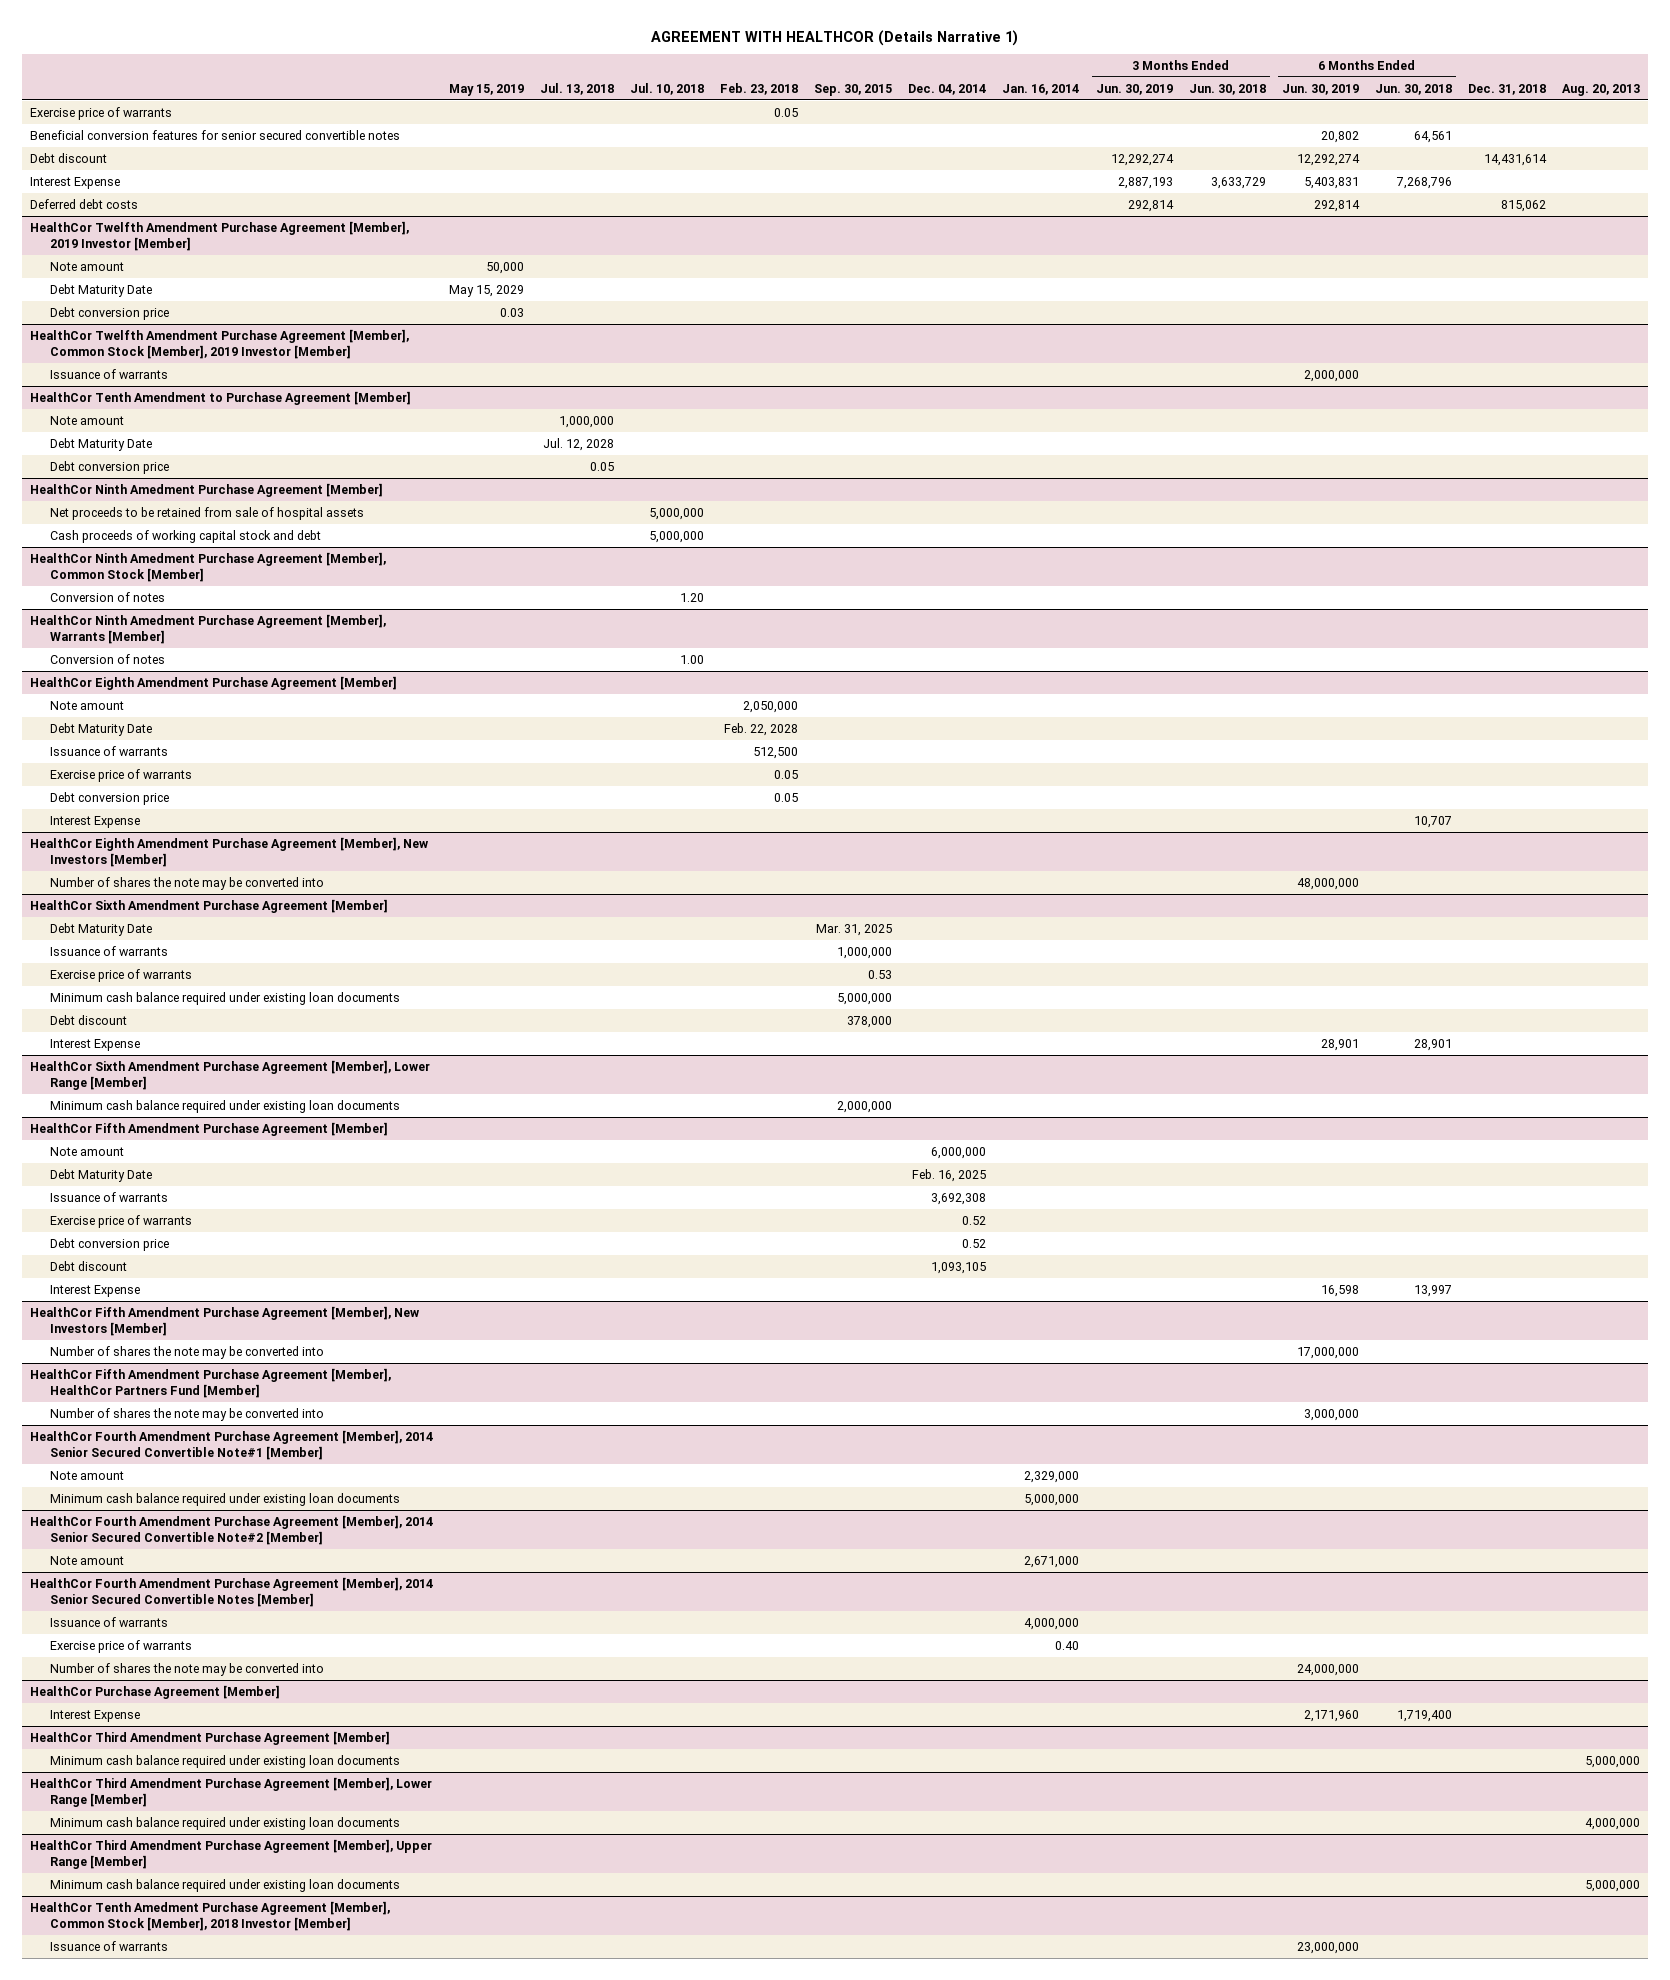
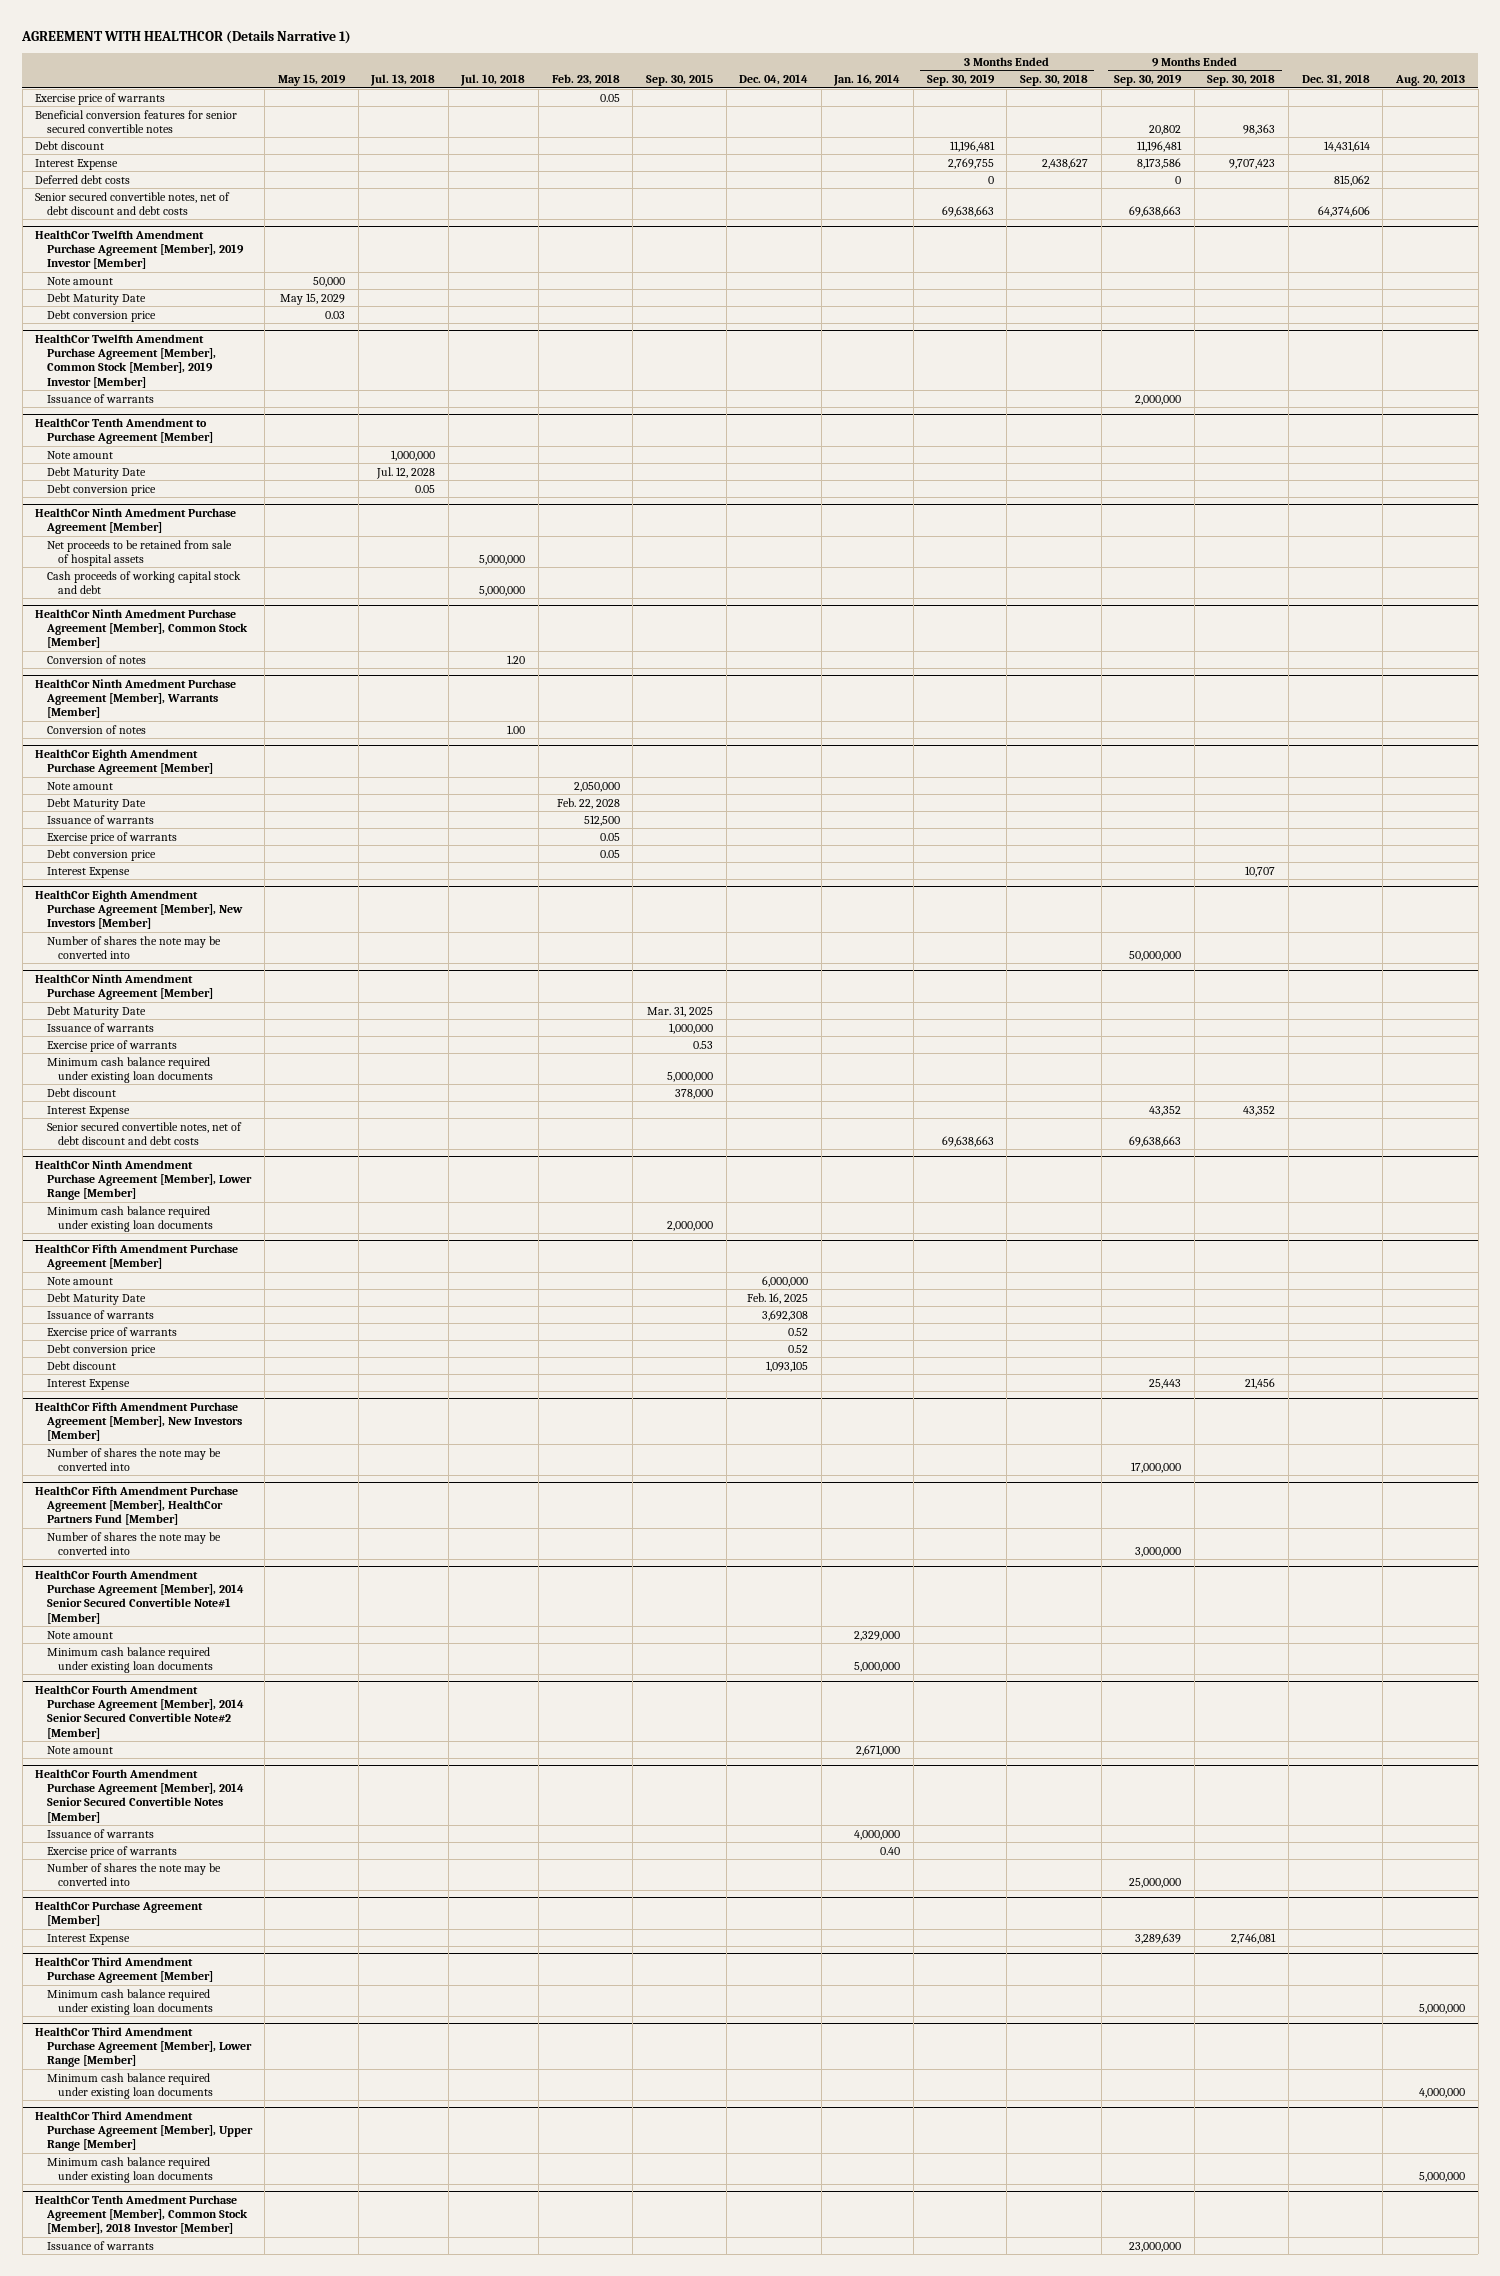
- | May 15, 2019 | Jul. 13, 2018 | Jul. 10, 2018 | Feb. 23, 2018 | Sep. 30, 2015 | Dec. 04, 2014 | Jan. 16, 2014 | 3 Months Ended Jun. 30, 2019 | 3 Months Ended Jun. 30, 2018 | 6 Months Ended Jun. 30, 2019 | 6 Months Ended Jun. 30, 2018 | Dec. 31, 2018 | Aug. 20, 2013
+ | May 15, 2019 | Jul. 13, 2018 | Jul. 10, 2018 | Feb. 23, 2018 | Sep. 30, 2015 | Dec. 04, 2014 | Jan. 16, 2014 | 3 Months Ended Sep. 30, 2019 | 3 Months Ended Sep. 30, 2018 | 9 Months Ended Sep. 30, 2019 | 9 Months Ended Sep. 30, 2018 | Dec. 31, 2018 | Aug. 20, 2013
+ Senior secured convertible notes, net of debt discount and debt costs | | | | | | | | 69,638,663 | | 69,638,663 | | 64,374,606 |
- HealthCor Sixth Amendment Purchase Agreement [Member]
+ HealthCor Ninth Amendment Purchase Agreement [Member]
- HealthCor Sixth Amendment Purchase Agreement [Member], Lower Range [Member]
+ Senior secured convertible notes, net of debt discount and debt costs | | | | | | | | 69,638,663 | | 69,638,663 | | |
+ HealthCor Ninth Amendment Purchase Agreement [Member], Lower Range [Member]

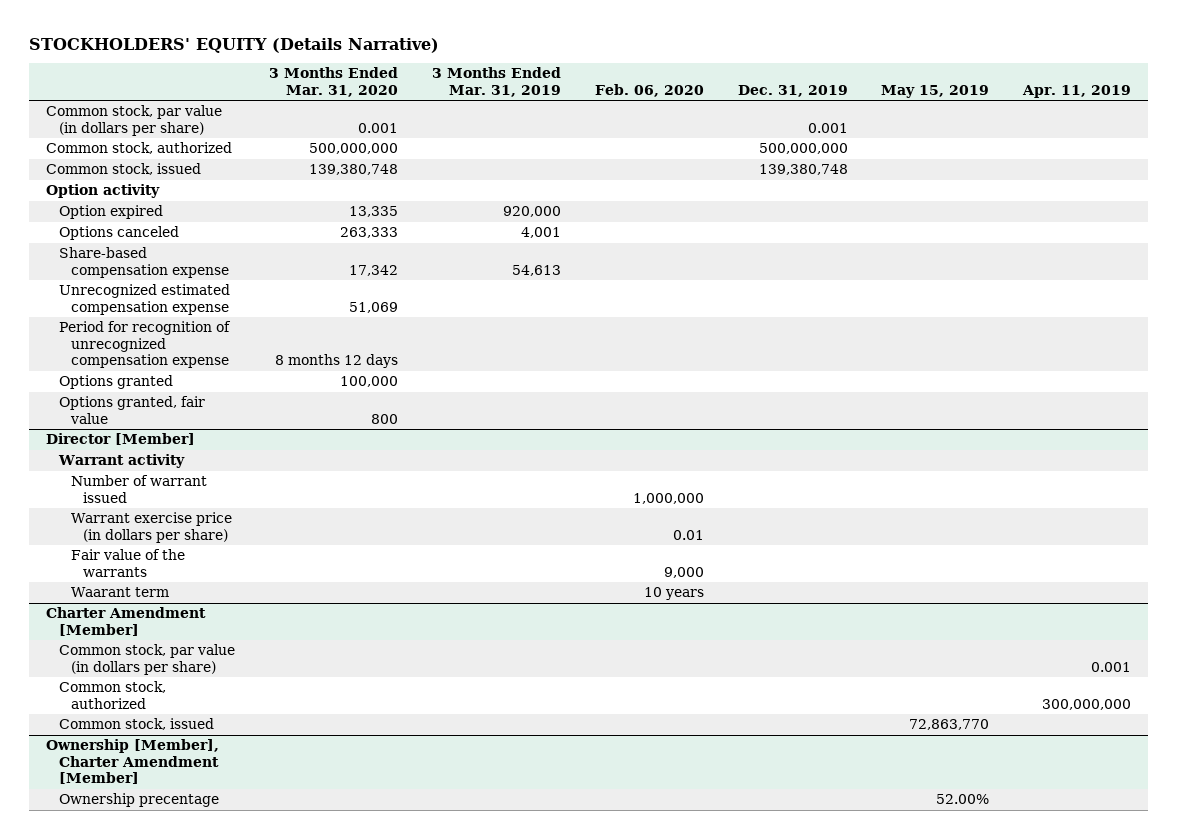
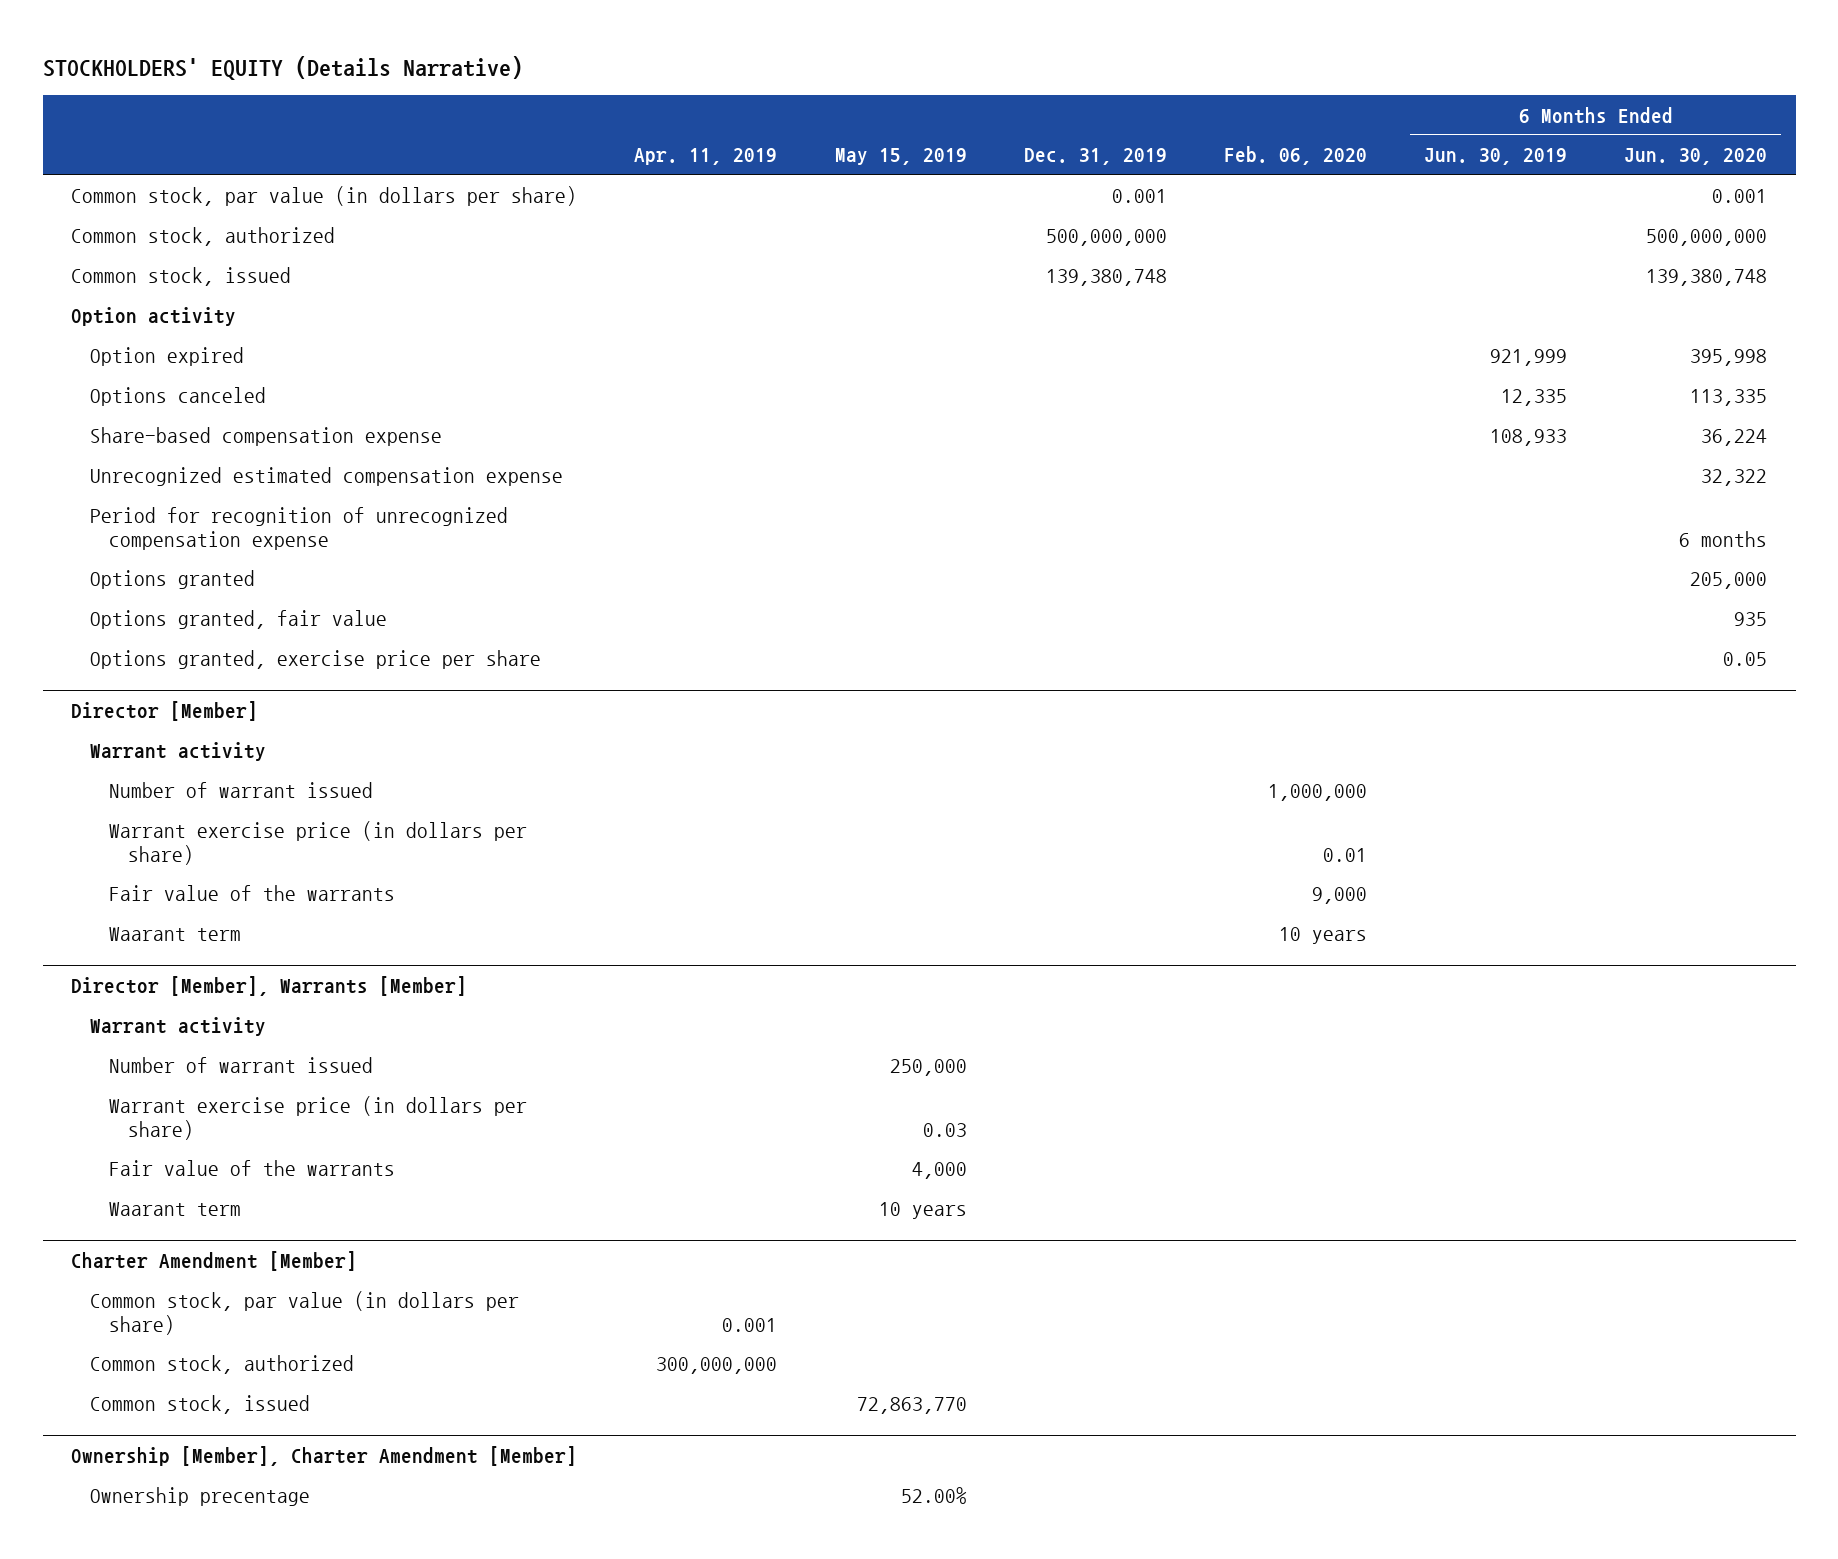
- | 3 Months Ended Mar. 31, 2020 | 3 Months Ended Mar. 31, 2019 | Feb. 06, 2020 | Dec. 31, 2019 | May 15, 2019 | Apr. 11, 2019
+ | Apr. 11, 2019 | May 15, 2019 | Dec. 31, 2019 | Feb. 06, 2020 | 6 Months Ended Jun. 30, 2019 | 6 Months Ended Jun. 30, 2020
+ Options granted, exercise price per share | | | | | | 0.05
+ Director [Member], Warrants [Member]
+ Warrant activity
+ Number of warrant issued | | 250,000 | | | |
+ Warrant exercise price (in dollars per share) | | 0.03 | | | |
+ Fair value of the warrants | | 4,000 | | | |
+ Waarant term | | 10 years | | | |

